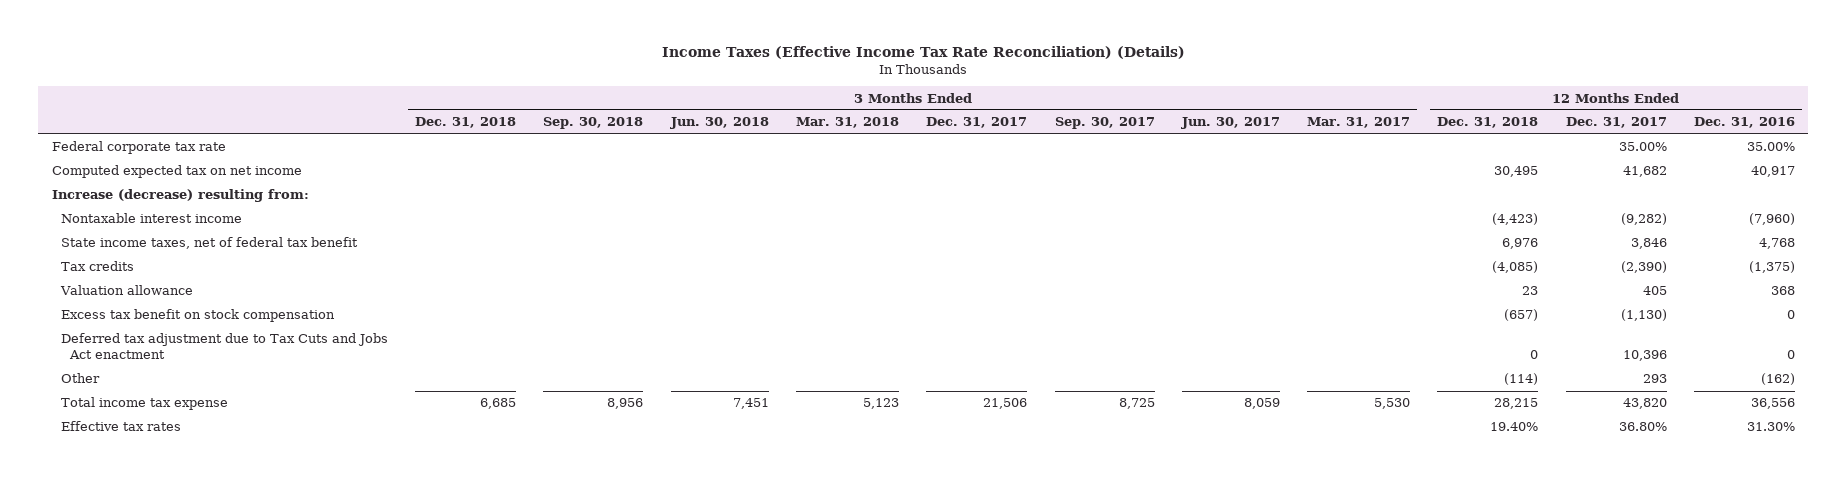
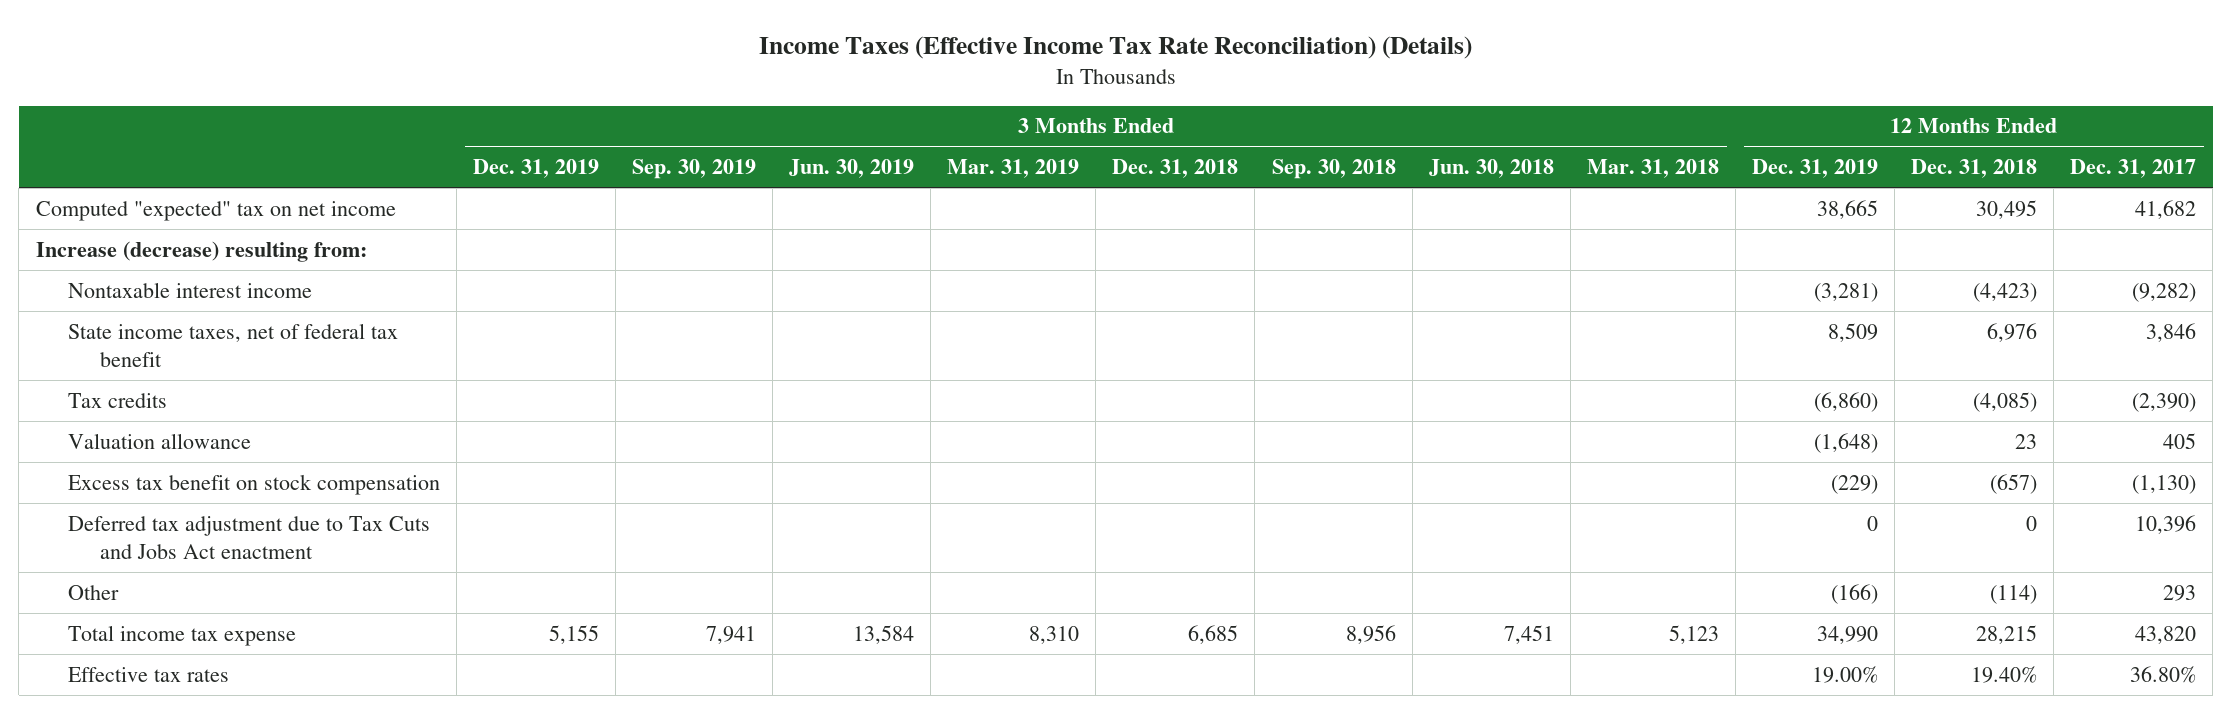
- | 3 Months Ended Dec. 31, 2018 | 3 Months Ended Sep. 30, 2018 | 3 Months Ended Jun. 30, 2018 | 3 Months Ended Mar. 31, 2018 | 3 Months Ended Dec. 31, 2017 | 3 Months Ended Sep. 30, 2017 | 3 Months Ended Jun. 30, 2017 | 3 Months Ended Mar. 31, 2017 | 12 Months Ended Dec. 31, 2018 | 12 Months Ended Dec. 31, 2017 | 12 Months Ended Dec. 31, 2016
+ | 3 Months Ended Dec. 31, 2019 | 3 Months Ended Sep. 30, 2019 | 3 Months Ended Jun. 30, 2019 | 3 Months Ended Mar. 31, 2019 | 3 Months Ended Dec. 31, 2018 | 3 Months Ended Sep. 30, 2018 | 3 Months Ended Jun. 30, 2018 | 3 Months Ended Mar. 31, 2018 | 12 Months Ended Dec. 31, 2019 | 12 Months Ended Dec. 31, 2018 | 12 Months Ended Dec. 31, 2017
- Federal corporate tax rate | | | | | | | | | | 35.00% | 35.00%
- Computed expected tax on net income | | | | | | | | | 30,495 | 41,682 | 40,917
+ Computed "expected" tax on net income | | | | | | | | | 38,665 | 30,495 | 41,682

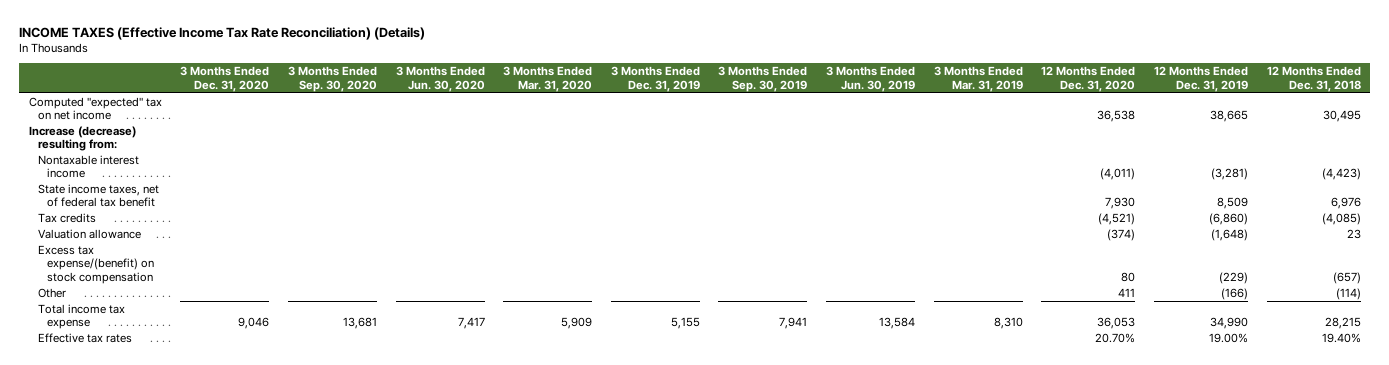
- Income Taxes (Effective Income Tax Rate Reconciliation) (Details)
+ INCOME TAXES (Effective Income Tax Rate Reconciliation) (Details)
- | 3 Months Ended Dec. 31, 2019 | 3 Months Ended Sep. 30, 2019 | 3 Months Ended Jun. 30, 2019 | 3 Months Ended Mar. 31, 2019 | 3 Months Ended Dec. 31, 2018 | 3 Months Ended Sep. 30, 2018 | 3 Months Ended Jun. 30, 2018 | 3 Months Ended Mar. 31, 2018 | 12 Months Ended Dec. 31, 2019 | 12 Months Ended Dec. 31, 2018 | 12 Months Ended Dec. 31, 2017
+ | 3 Months Ended Dec. 31, 2020 | 3 Months Ended Sep. 30, 2020 | 3 Months Ended Jun. 30, 2020 | 3 Months Ended Mar. 31, 2020 | 3 Months Ended Dec. 31, 2019 | 3 Months Ended Sep. 30, 2019 | 3 Months Ended Jun. 30, 2019 | 3 Months Ended Mar. 31, 2019 | 12 Months Ended Dec. 31, 2020 | 12 Months Ended Dec. 31, 2019 | 12 Months Ended Dec. 31, 2018
- Excess tax benefit on stock compensation | | | | | | | | | (229) | (657) | (1,130)
- Deferred tax adjustment due to Tax Cuts and Jobs Act enactment | | | | | | | | | 0 | 0 | 10,396
+ Excess tax expense/(benefit) on stock compensation | | | | | | | | | 80 | (229) | (657)

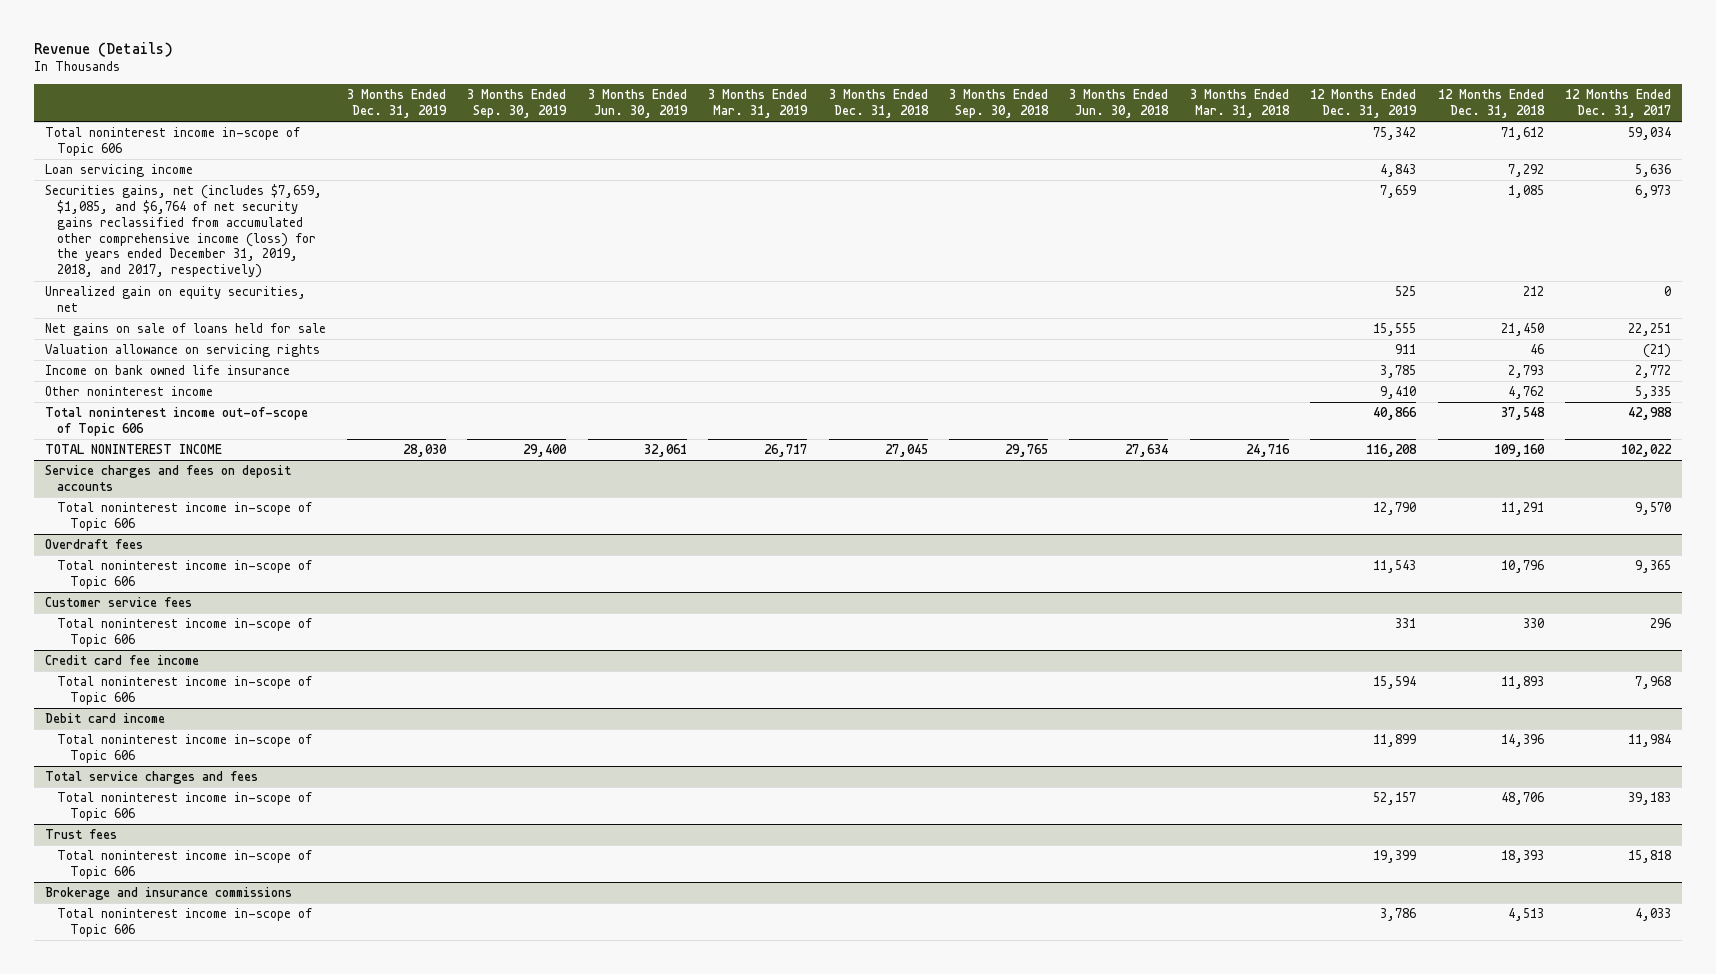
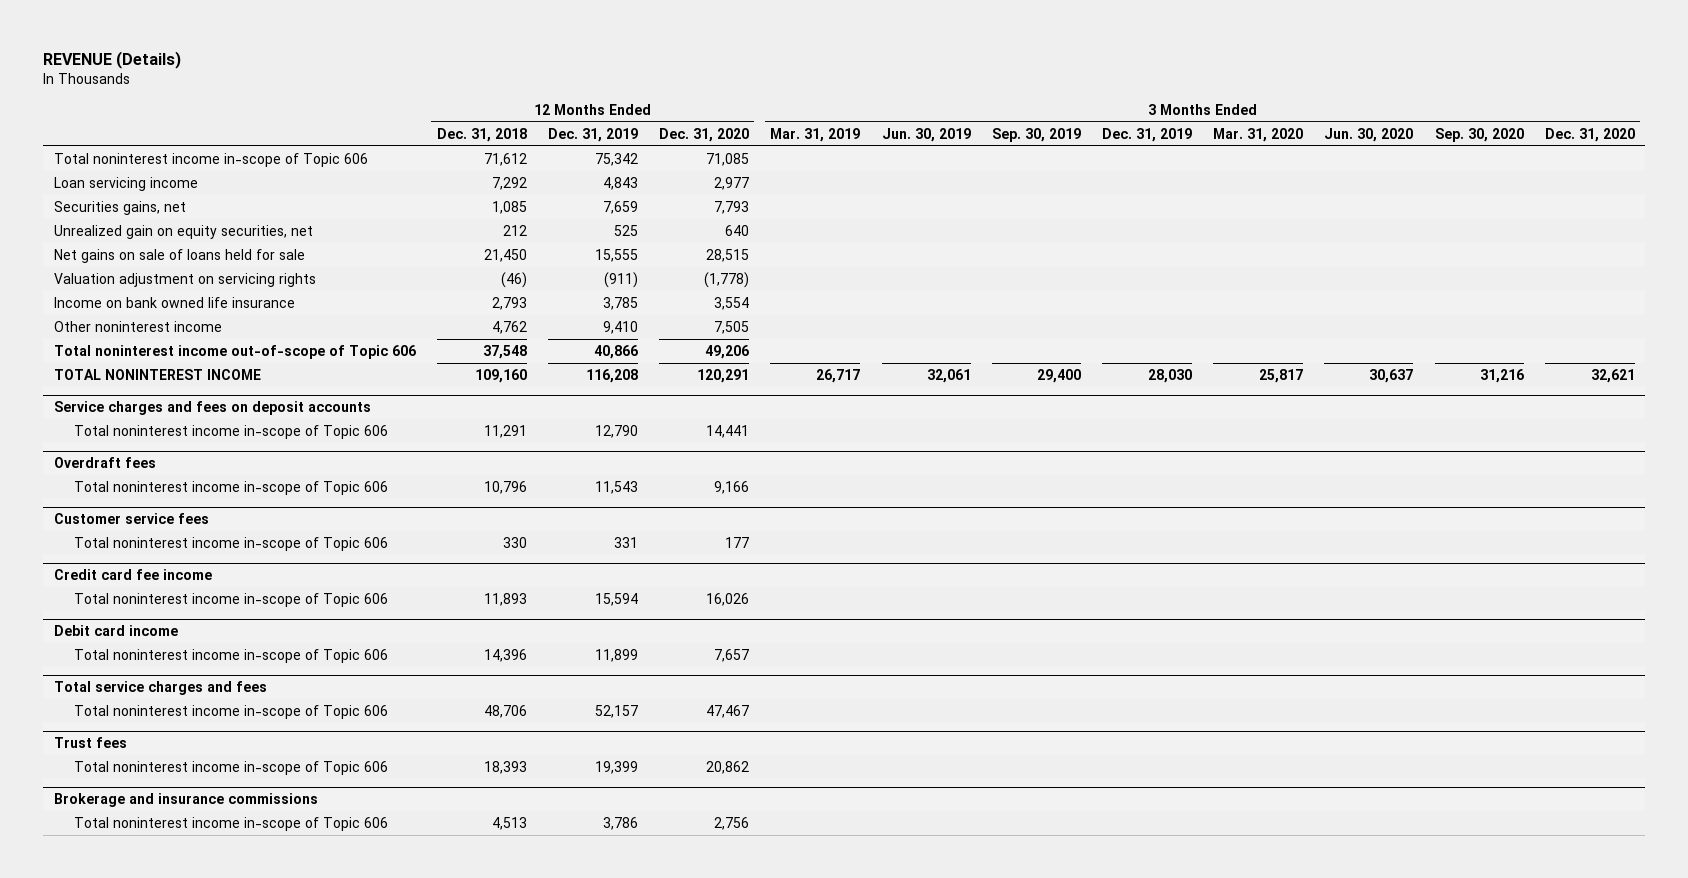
- Revenue (Details)
+ REVENUE (Details)
- | 3 Months Ended Dec. 31, 2019 | 3 Months Ended Sep. 30, 2019 | 3 Months Ended Jun. 30, 2019 | 3 Months Ended Mar. 31, 2019 | 3 Months Ended Dec. 31, 2018 | 3 Months Ended Sep. 30, 2018 | 3 Months Ended Jun. 30, 2018 | 3 Months Ended Mar. 31, 2018 | 12 Months Ended Dec. 31, 2019 | 12 Months Ended Dec. 31, 2018 | 12 Months Ended Dec. 31, 2017
+ | 12 Months Ended Dec. 31, 2018 | 12 Months Ended Dec. 31, 2019 | 12 Months Ended Dec. 31, 2020 | 3 Months Ended Mar. 31, 2019 | 3 Months Ended Jun. 30, 2019 | 3 Months Ended Sep. 30, 2019 | 3 Months Ended Dec. 31, 2019 | 3 Months Ended Mar. 31, 2020 | 3 Months Ended Jun. 30, 2020 | 3 Months Ended Sep. 30, 2020 | 3 Months Ended Dec. 31, 2020
- Securities gains, net (includes $7,659, $1,085, and $6,764 of net security gains reclassified from accumulated other comprehensive income (loss) for the years ended December 31, 2019, 2018, and 2017, respectively) | | | | | | | | | 7,659 | 1,085 | 6,973
+ Securities gains, net | 1,085 | 7,659 | 7,793 | | | | | | | |
- Valuation allowance on servicing rights | | | | | | | | | 911 | 46 | (21)
+ Valuation adjustment on servicing rights | (46) | (911) | (1,778) | | | | | | | |

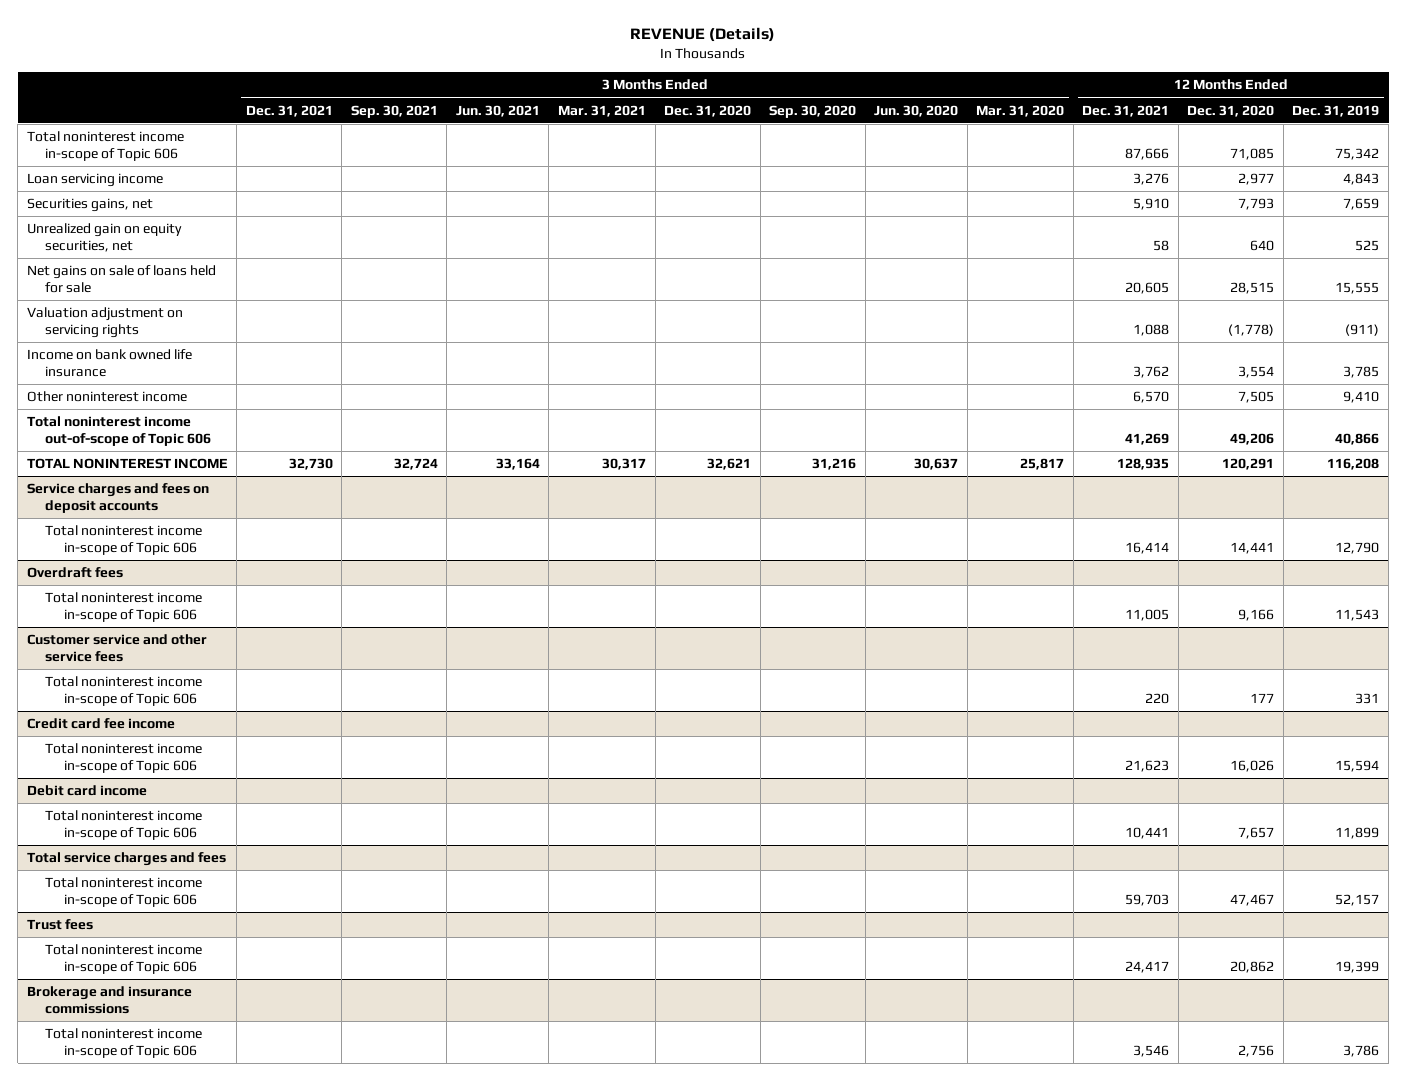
- | 12 Months Ended Dec. 31, 2018 | 12 Months Ended Dec. 31, 2019 | 12 Months Ended Dec. 31, 2020 | 3 Months Ended Mar. 31, 2019 | 3 Months Ended Jun. 30, 2019 | 3 Months Ended Sep. 30, 2019 | 3 Months Ended Dec. 31, 2019 | 3 Months Ended Mar. 31, 2020 | 3 Months Ended Jun. 30, 2020 | 3 Months Ended Sep. 30, 2020 | 3 Months Ended Dec. 31, 2020
+ | 3 Months Ended Dec. 31, 2021 | 3 Months Ended Sep. 30, 2021 | 3 Months Ended Jun. 30, 2021 | 3 Months Ended Mar. 31, 2021 | 3 Months Ended Dec. 31, 2020 | 3 Months Ended Sep. 30, 2020 | 3 Months Ended Jun. 30, 2020 | 3 Months Ended Mar. 31, 2020 | 12 Months Ended Dec. 31, 2021 | 12 Months Ended Dec. 31, 2020 | 12 Months Ended Dec. 31, 2019
- Customer service fees
+ Customer service and other service fees

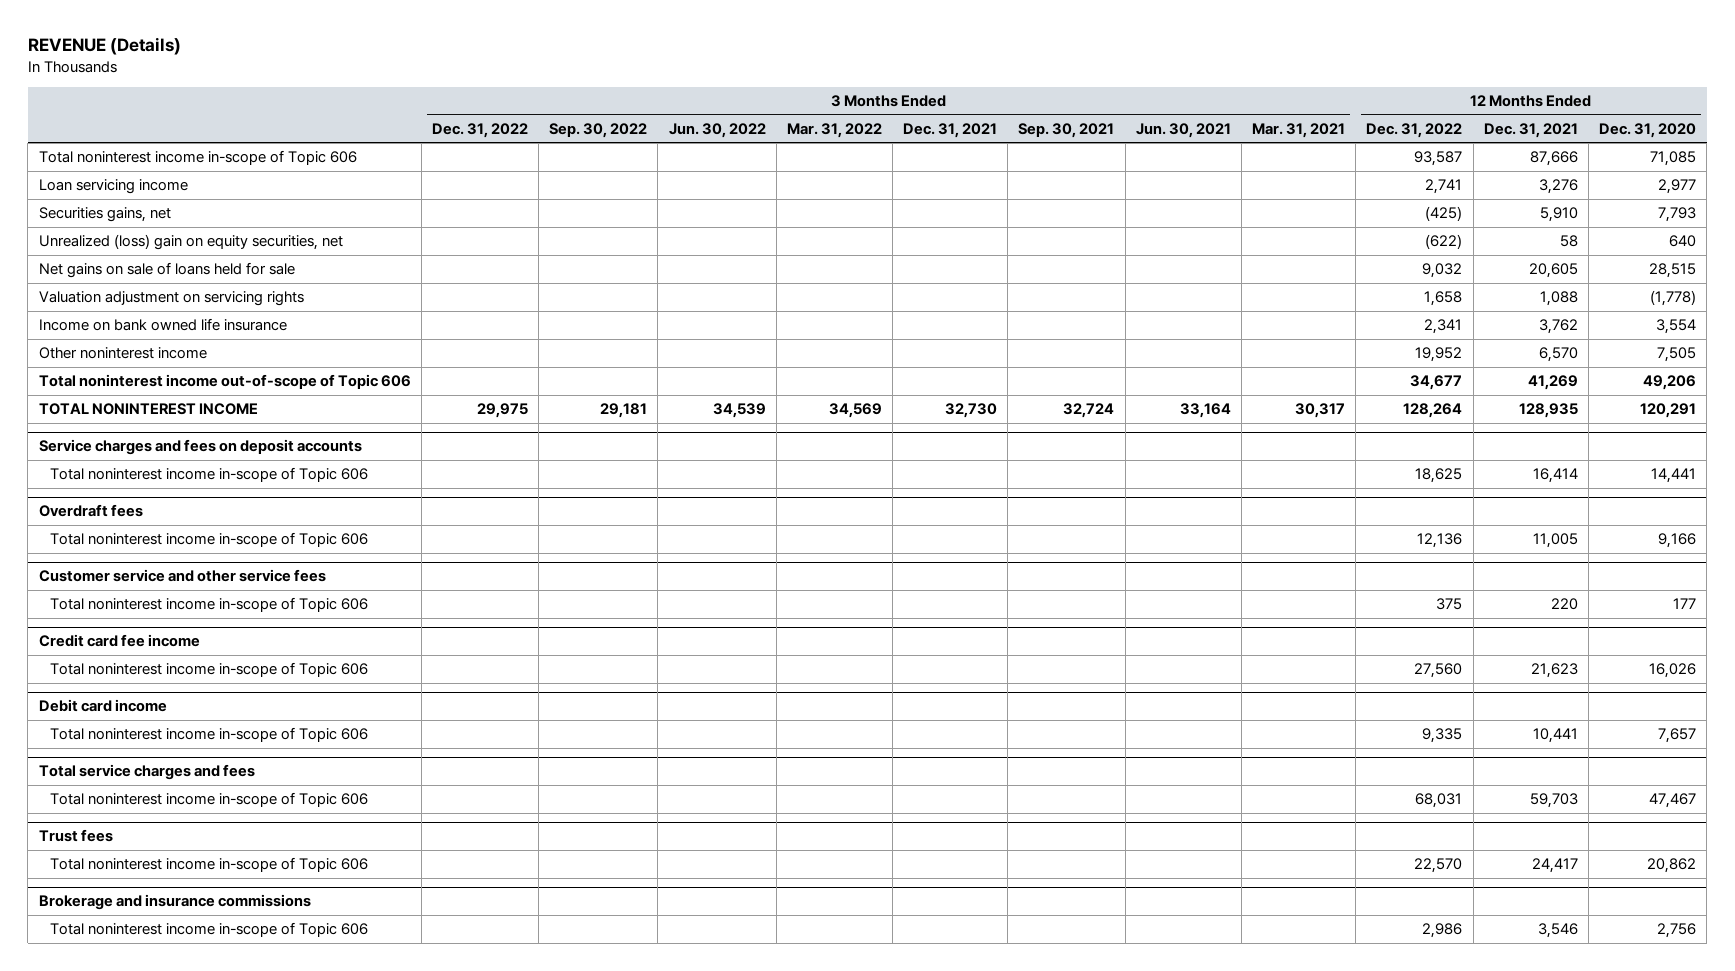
- | 3 Months Ended Dec. 31, 2021 | 3 Months Ended Sep. 30, 2021 | 3 Months Ended Jun. 30, 2021 | 3 Months Ended Mar. 31, 2021 | 3 Months Ended Dec. 31, 2020 | 3 Months Ended Sep. 30, 2020 | 3 Months Ended Jun. 30, 2020 | 3 Months Ended Mar. 31, 2020 | 12 Months Ended Dec. 31, 2021 | 12 Months Ended Dec. 31, 2020 | 12 Months Ended Dec. 31, 2019
+ | 3 Months Ended Dec. 31, 2022 | 3 Months Ended Sep. 30, 2022 | 3 Months Ended Jun. 30, 2022 | 3 Months Ended Mar. 31, 2022 | 3 Months Ended Dec. 31, 2021 | 3 Months Ended Sep. 30, 2021 | 3 Months Ended Jun. 30, 2021 | 3 Months Ended Mar. 31, 2021 | 12 Months Ended Dec. 31, 2022 | 12 Months Ended Dec. 31, 2021 | 12 Months Ended Dec. 31, 2020
- Unrealized gain on equity securities, net | | | | | | | | | 58 | 640 | 525
+ Unrealized (loss) gain on equity securities, net | | | | | | | | | (622) | 58 | 640

